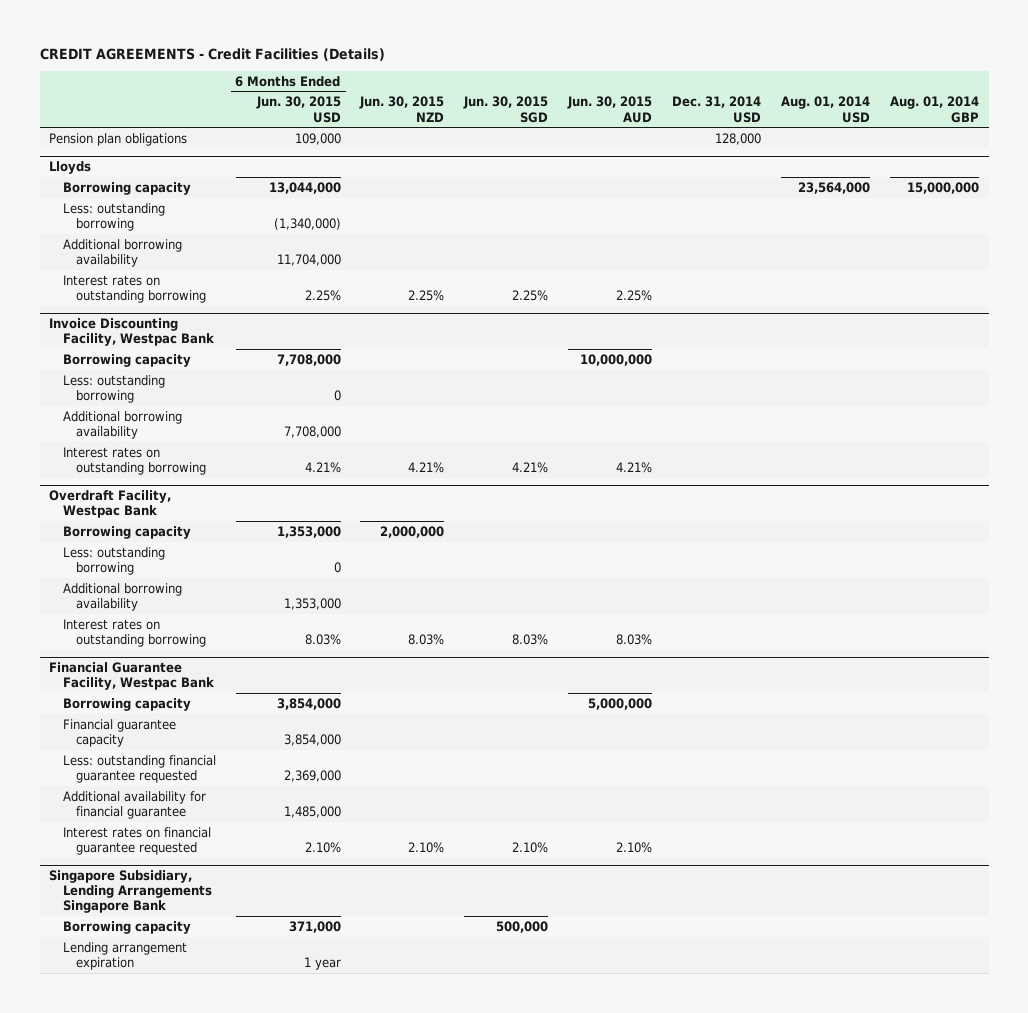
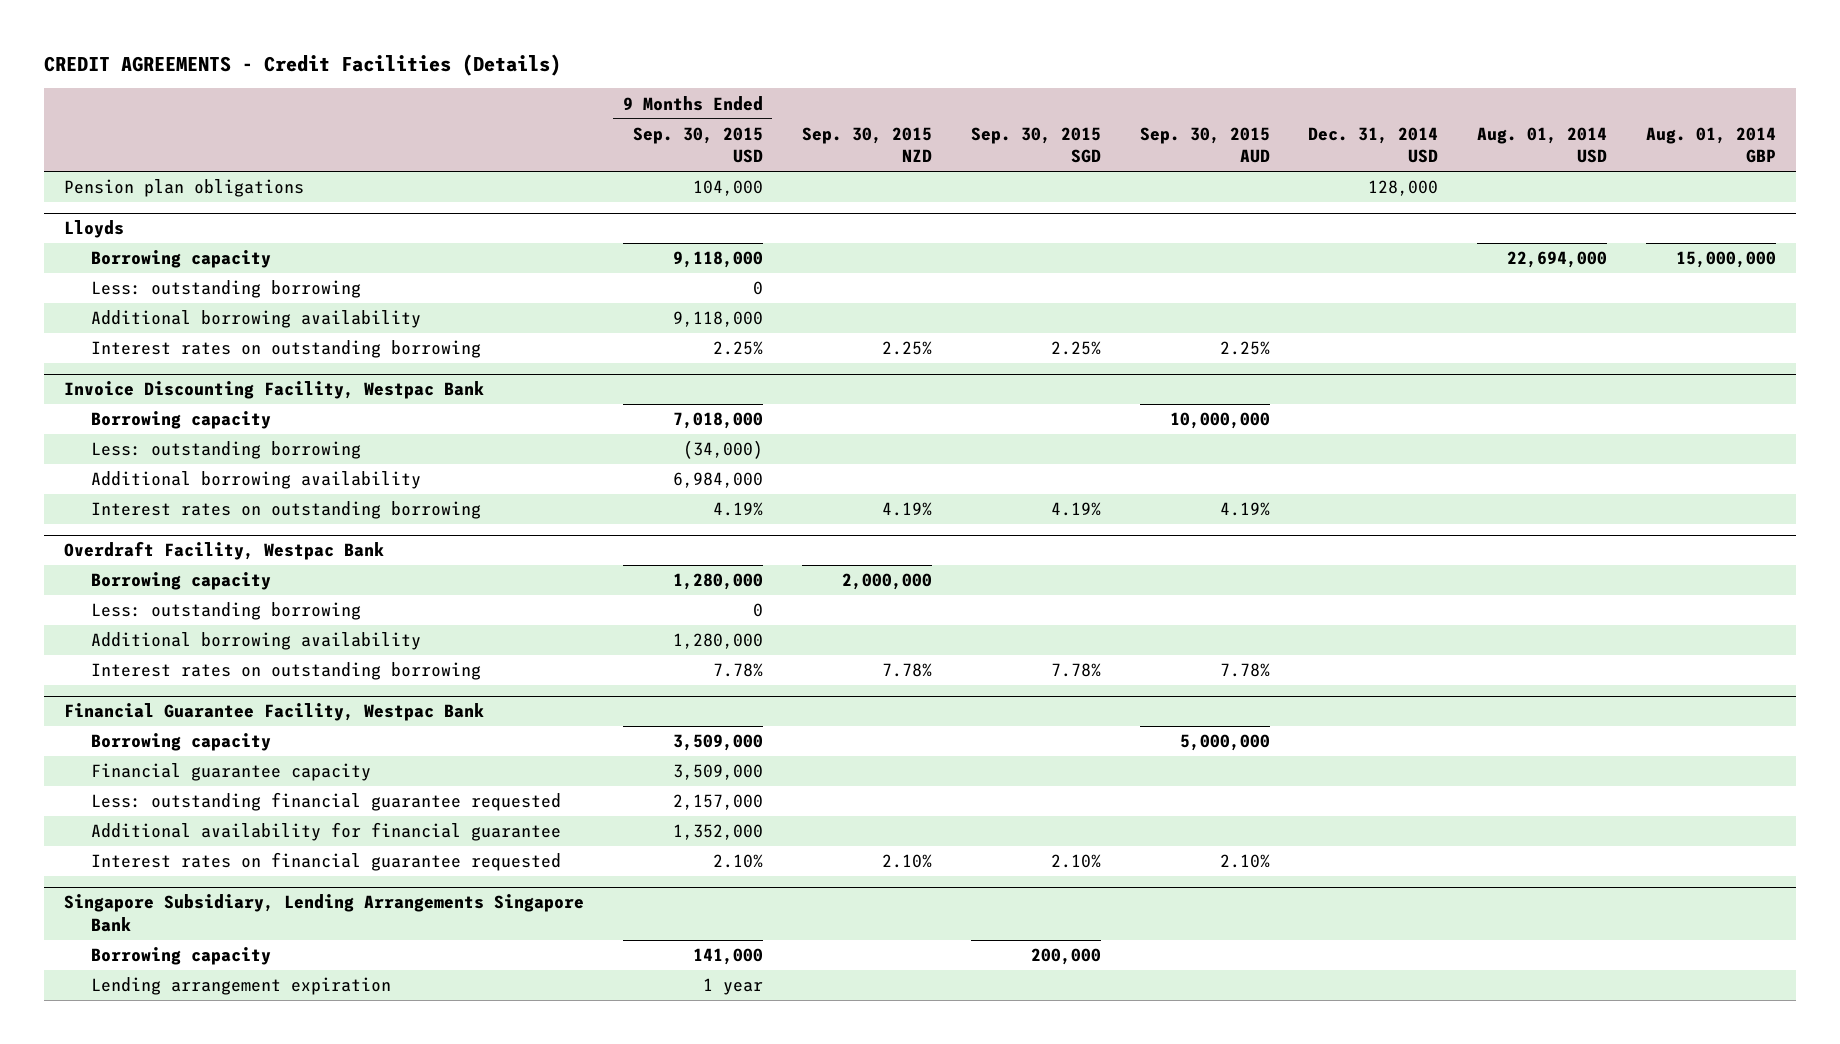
- | 6 Months Ended Jun. 30, 2015 USD | Jun. 30, 2015 NZD | Jun. 30, 2015 SGD | Jun. 30, 2015 AUD | Dec. 31, 2014 USD | Aug. 01, 2014 USD | Aug. 01, 2014 GBP
+ | 9 Months Ended Sep. 30, 2015 USD | Sep. 30, 2015 NZD | Sep. 30, 2015 SGD | Sep. 30, 2015 AUD | Dec. 31, 2014 USD | Aug. 01, 2014 USD | Aug. 01, 2014 GBP
@ Lloyds
- Borrowing capacity | 13,044,000 | | | | | 23,564,000 | 15,000,000
+ Borrowing capacity | 9,118,000 | | | | | 22,694,000 | 15,000,000

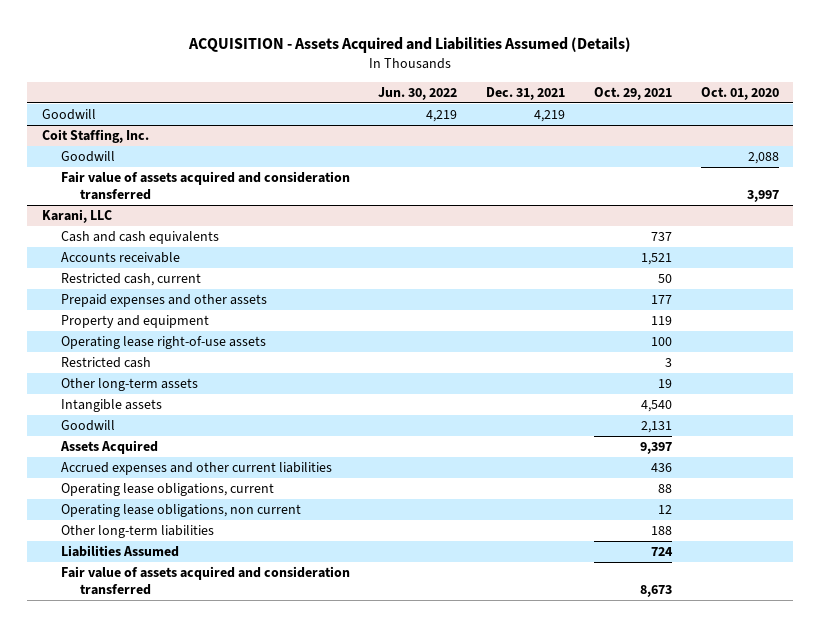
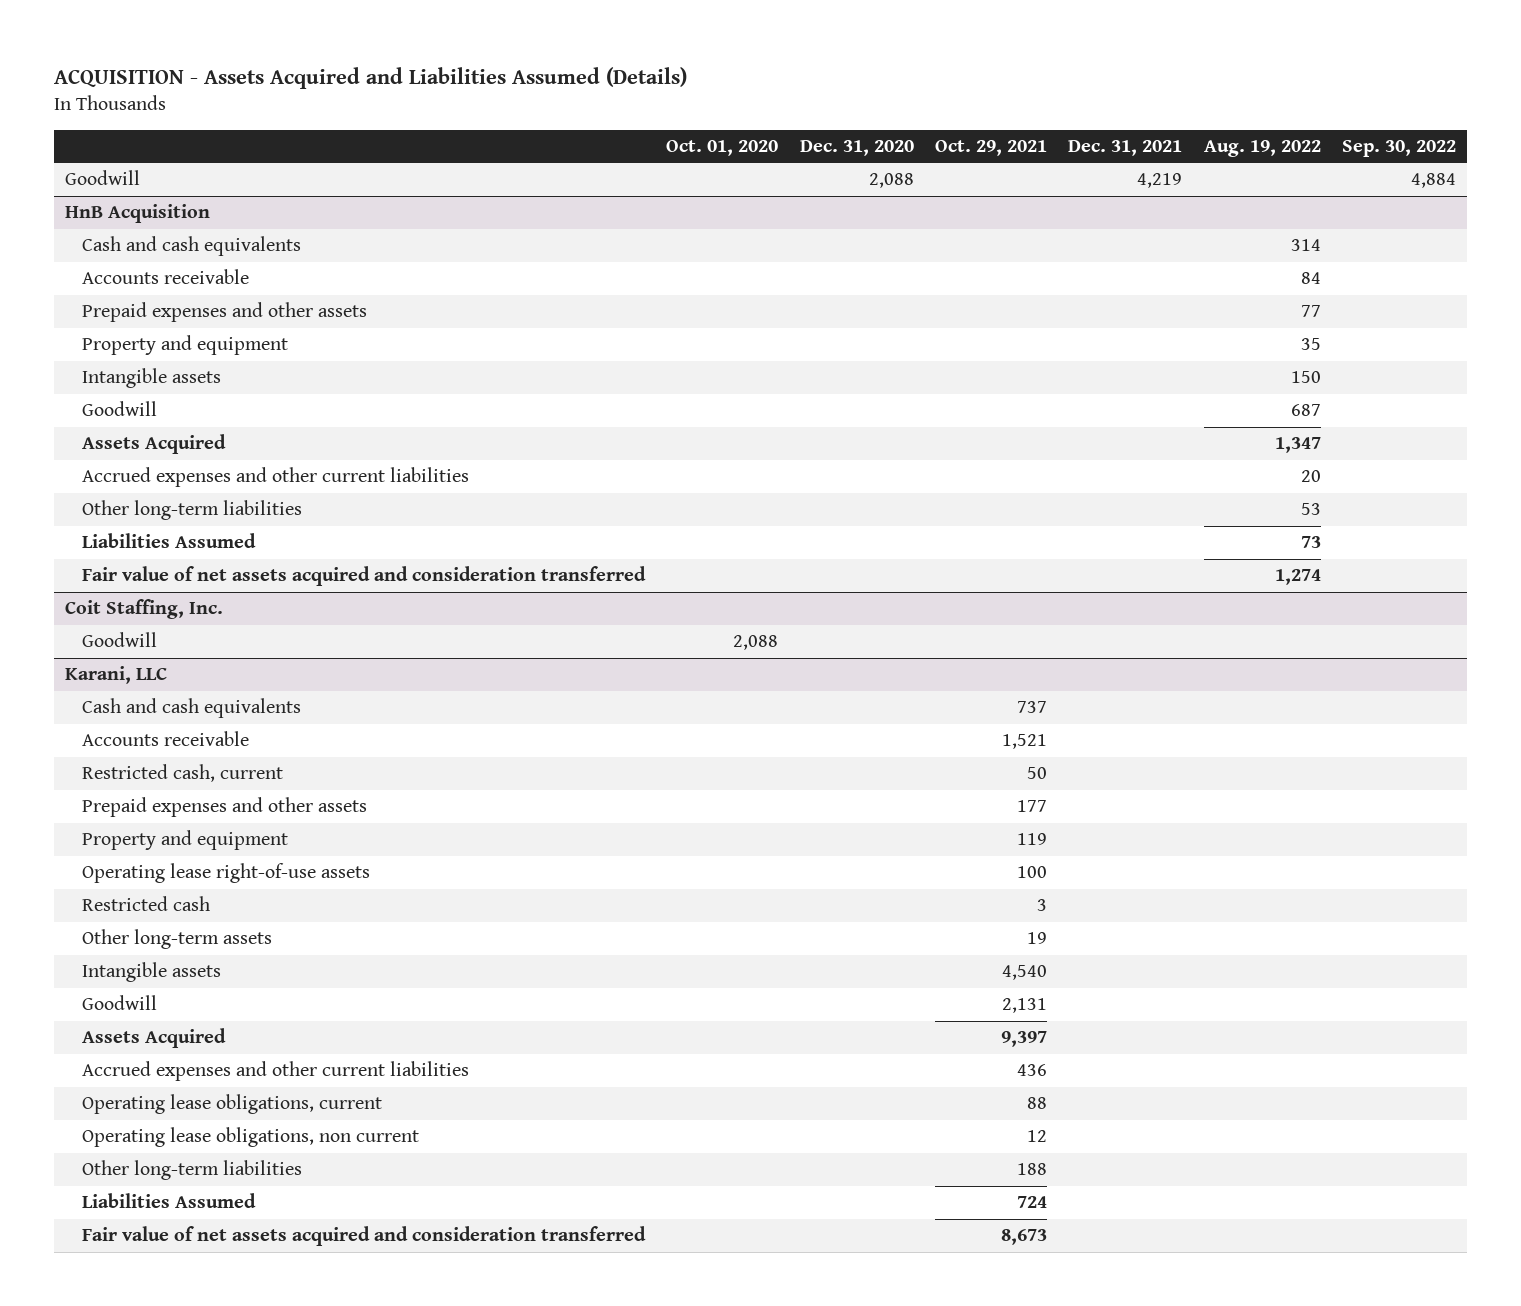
- | Jun. 30, 2022 | Dec. 31, 2021 | Oct. 29, 2021 | Oct. 01, 2020
+ | Oct. 01, 2020 | Dec. 31, 2020 | Oct. 29, 2021 | Dec. 31, 2021 | Aug. 19, 2022 | Sep. 30, 2022
+ HnB Acquisition
+ Cash and cash equivalents | | | | | 314 |
+ Accounts receivable | | | | | 84 |
+ Prepaid expenses and other assets | | | | | 77 |
+ Property and equipment | | | | | 35 |
+ Intangible assets | | | | | 150 |
+ Goodwill | | | | | 687 |
+ Assets Acquired | | | | | 1,347 |
+ Accrued expenses and other current liabilities | | | | | 20 |
+ Other long-term liabilities | | | | | 53 |
+ Liabilities Assumed | | | | | 73 |
+ Fair value of net assets acquired and consideration transferred | | | | | 1,274 |
@ Coit Staffing, Inc.
- Fair value of assets acquired and consideration transferred | | | | 3,997
@ Karani, LLC
- Fair value of assets acquired and consideration transferred | | | 8,673 |
+ Fair value of net assets acquired and consideration transferred | | | 8,673 | | |

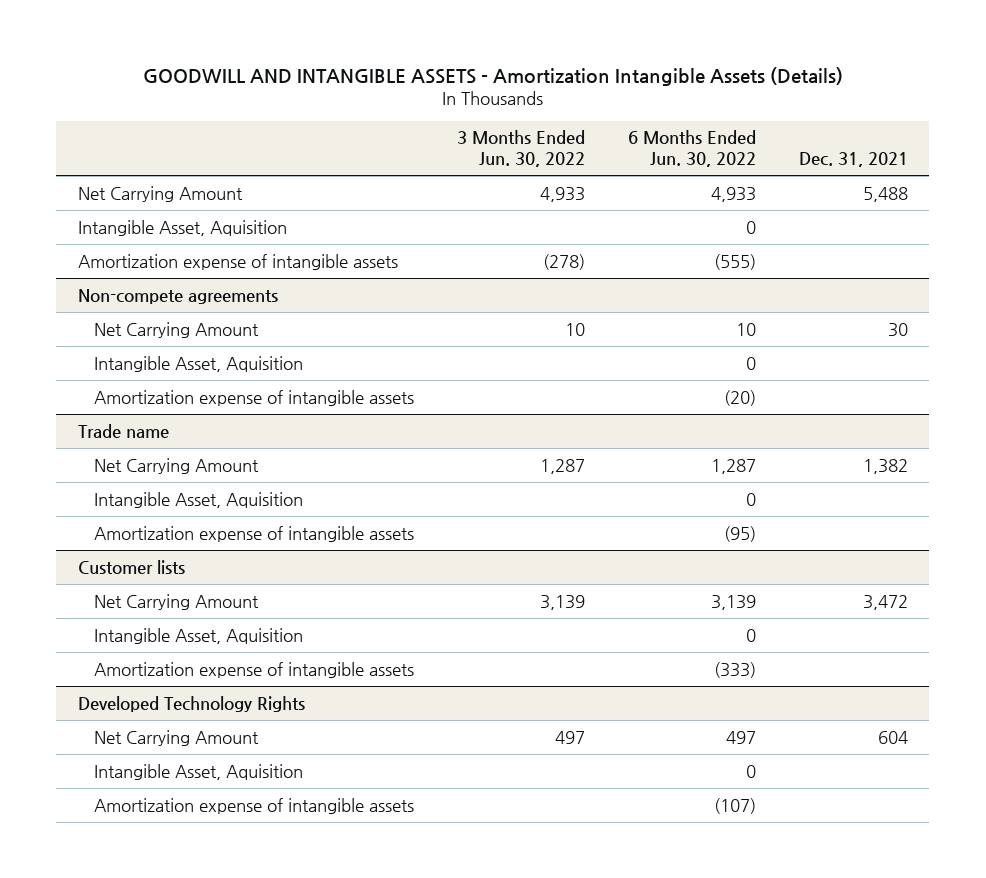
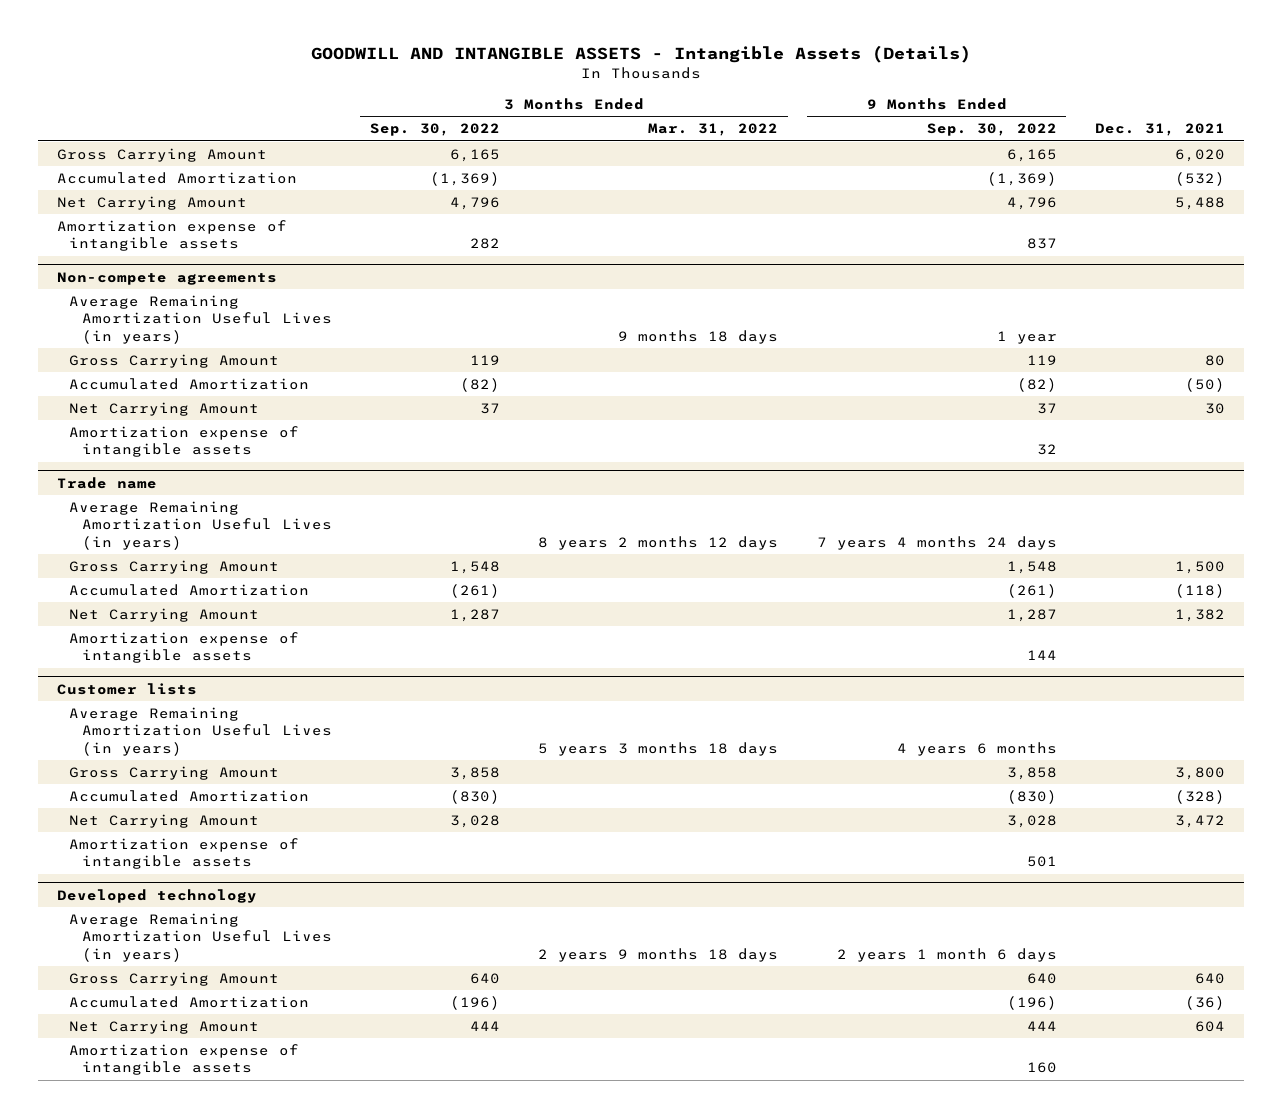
- GOODWILL AND INTANGIBLE ASSETS - Amortization Intangible Assets (Details)
+ GOODWILL AND INTANGIBLE ASSETS - Intangible Assets (Details)
- | 3 Months Ended Jun. 30, 2022 | 6 Months Ended Jun. 30, 2022 | Dec. 31, 2021
+ | 3 Months Ended Sep. 30, 2022 | 3 Months Ended Mar. 31, 2022 | 9 Months Ended Sep. 30, 2022 | Dec. 31, 2021
+ Gross Carrying Amount | 6,165 | | 6,165 | 6,020
+ Accumulated Amortization | (1,369) | | (1,369) | (532)
- Intangible Asset, Aquisition | | 0 |
@ Non-compete agreements
+ Average Remaining Amortization Useful Lives (in years) | | 9 months 18 days | 1 year |
+ Gross Carrying Amount | 119 | | 119 | 80
+ Accumulated Amortization | (82) | | (82) | (50)
- Intangible Asset, Aquisition | | 0 |
@ Trade name
+ Average Remaining Amortization Useful Lives (in years) | | 8 years 2 months 12 days | 7 years 4 months 24 days |
+ Gross Carrying Amount | 1,548 | | 1,548 | 1,500
+ Accumulated Amortization | (261) | | (261) | (118)
- Intangible Asset, Aquisition | | 0 |
@ Customer lists
+ Average Remaining Amortization Useful Lives (in years) | | 5 years 3 months 18 days | 4 years 6 months |
+ Gross Carrying Amount | 3,858 | | 3,858 | 3,800
+ Accumulated Amortization | (830) | | (830) | (328)
- Intangible Asset, Aquisition | | 0 |
- Developed Technology Rights
+ Developed technology
+ Average Remaining Amortization Useful Lives (in years) | | 2 years 9 months 18 days | 2 years 1 month 6 days |
+ Gross Carrying Amount | 640 | | 640 | 640
+ Accumulated Amortization | (196) | | (196) | (36)
- Intangible Asset, Aquisition | | 0 |

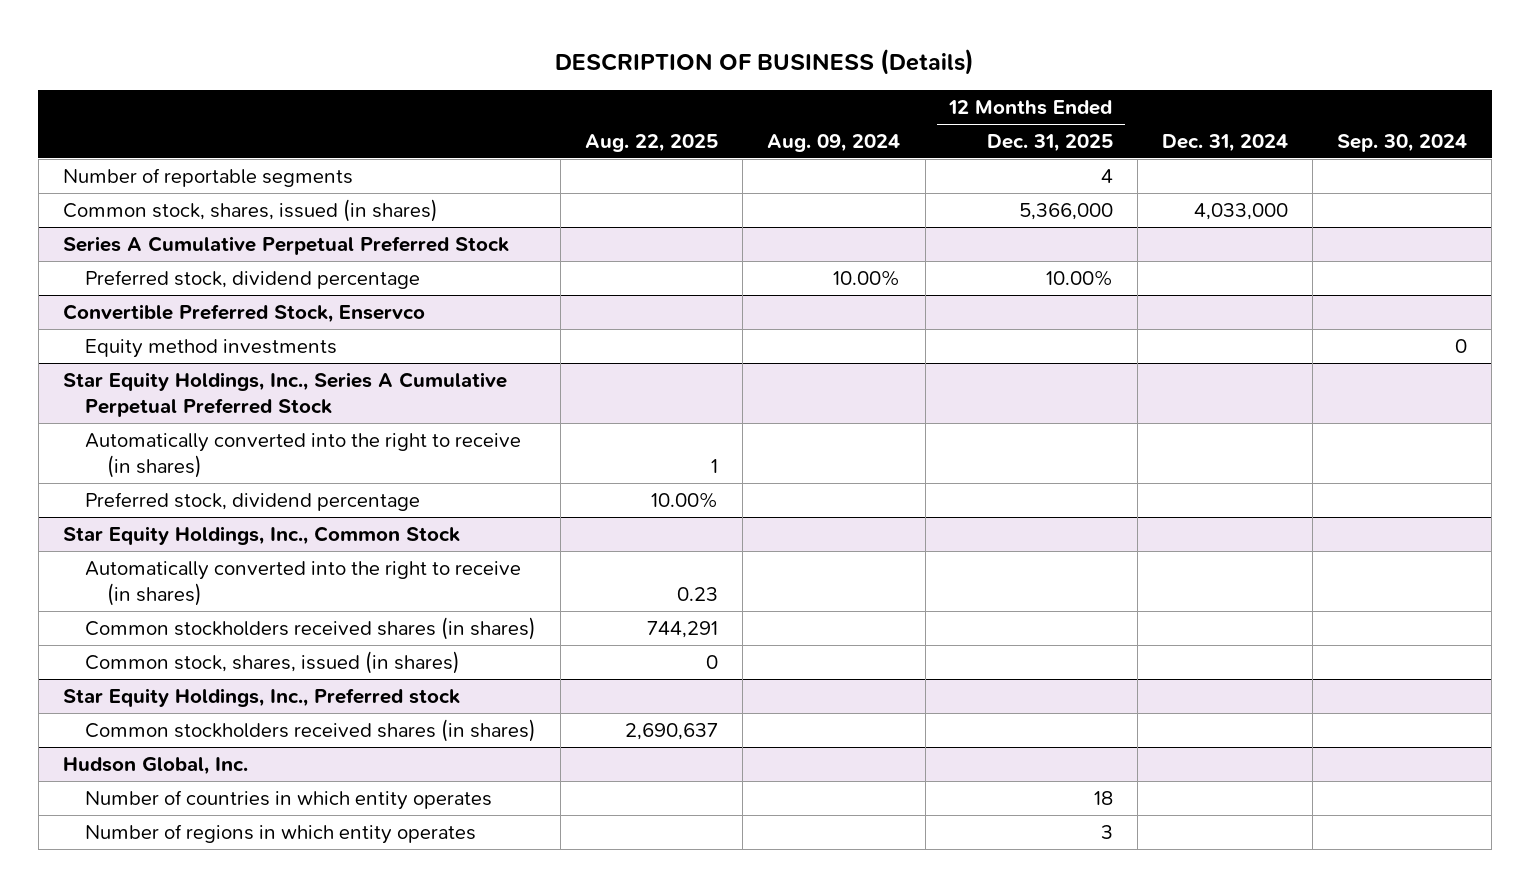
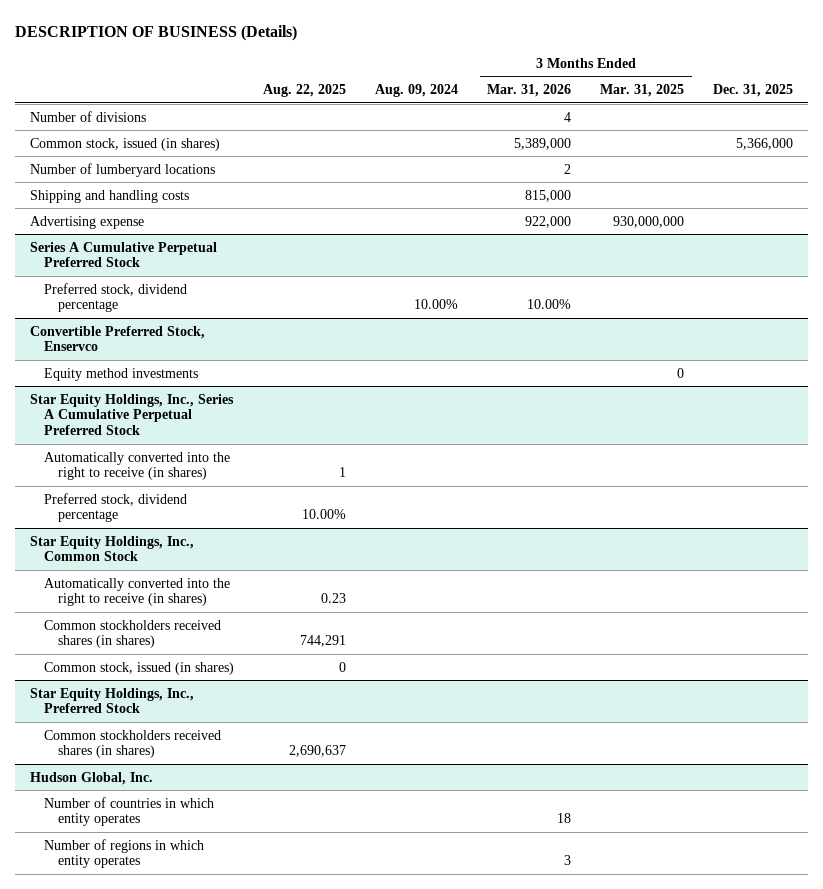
- | Aug. 22, 2025 | Aug. 09, 2024 | 12 Months Ended Dec. 31, 2025 | Dec. 31, 2024 | Sep. 30, 2024
+ | Aug. 22, 2025 | Aug. 09, 2024 | 3 Months Ended Mar. 31, 2026 | 3 Months Ended Mar. 31, 2025 | Dec. 31, 2025
- Number of reportable segments | | | 4 | |
- Common stock, shares, issued (in shares) | | | 5,366,000 | 4,033,000 |
+ Number of divisions | | | 4 | |
+ Common stock, issued (in shares) | | | 5,389,000 | | 5,366,000
+ Number of lumberyard locations | | | 2 | |
+ Shipping and handling costs | | | 815,000 | |
+ Advertising expense | | | 922,000 | 930,000,000 |
@ Star Equity Holdings, Inc., Common Stock
- Common stock, shares, issued (in shares) | 0 | | | |
- Star Equity Holdings, Inc., Preferred stock
@ Star Equity Holdings, Inc., Common Stock
+ Common stock, issued (in shares) | 0 | | | |
+ Star Equity Holdings, Inc., Preferred Stock

